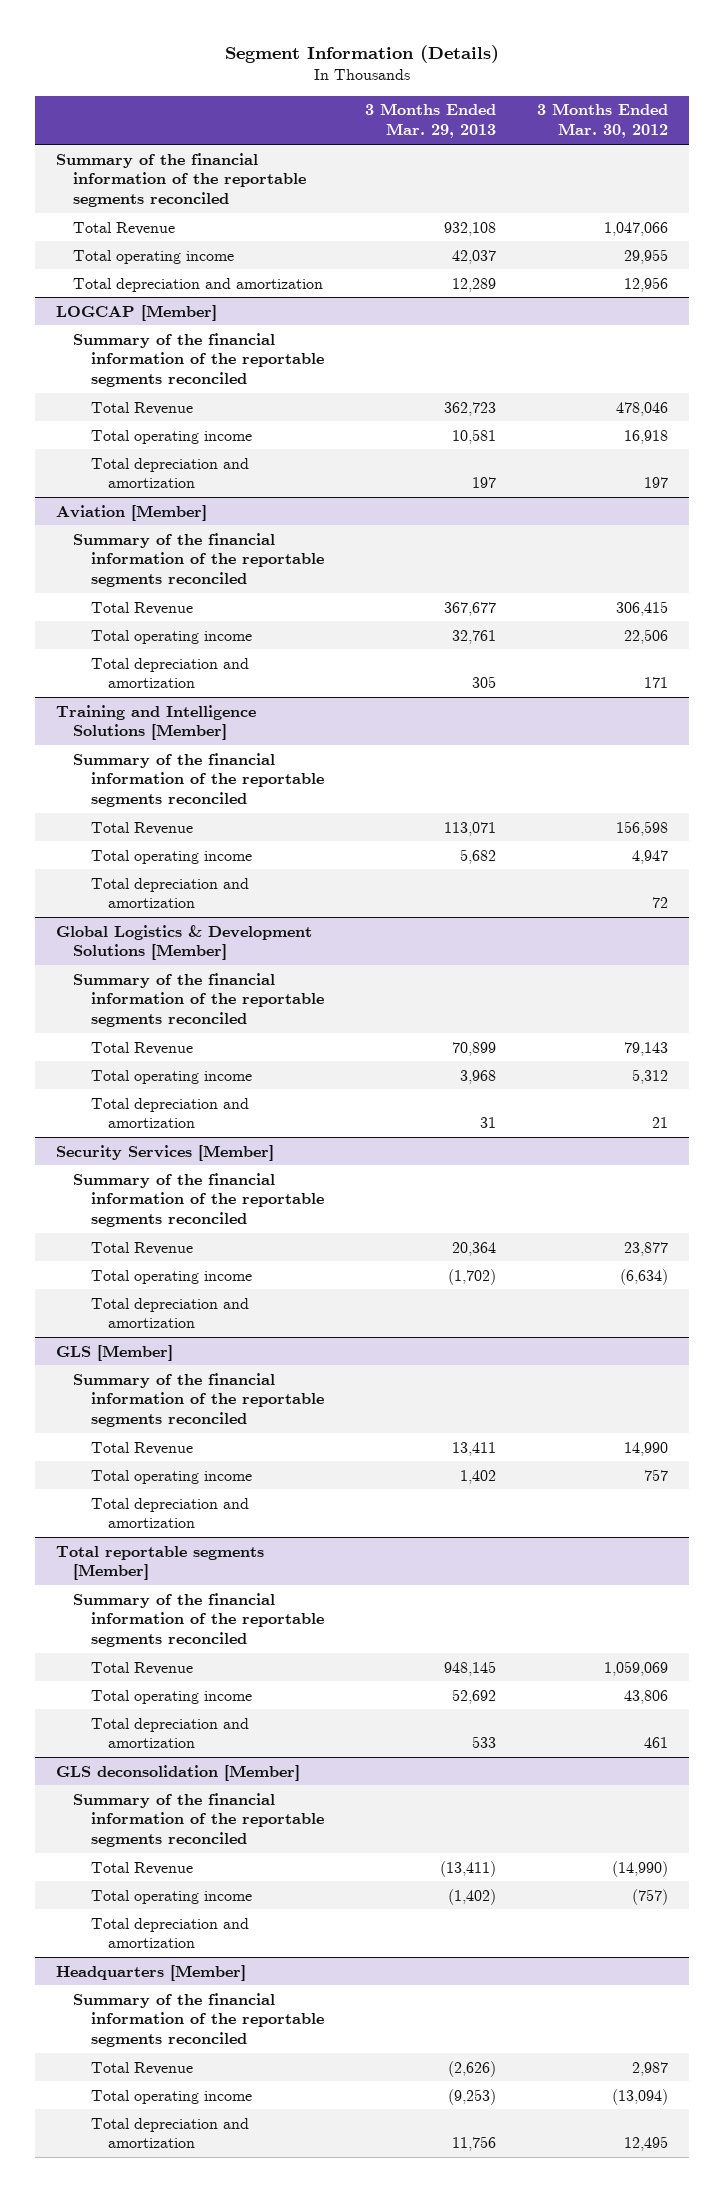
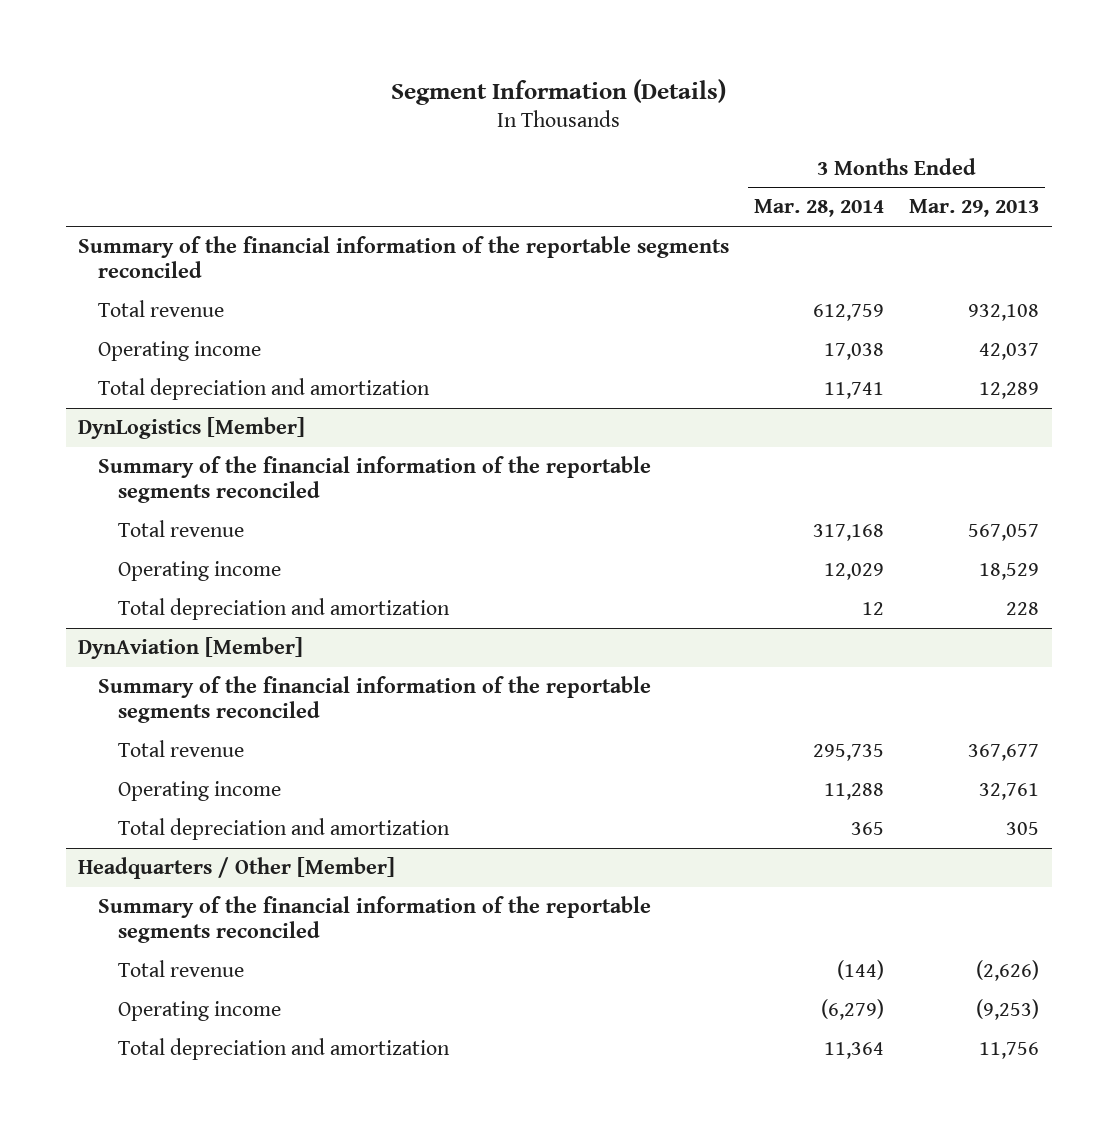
- | 3 Months Ended Mar. 29, 2013 | 3 Months Ended Mar. 30, 2012
+ | 3 Months Ended Mar. 28, 2014 | 3 Months Ended Mar. 29, 2013
- Total Revenue | 932,108 | 1,047,066
- Total operating income | 42,037 | 29,955
+ Total revenue | 612,759 | 932,108
+ Operating income | 17,038 | 42,037
- LOGCAP [Member]
+ DynLogistics [Member]
- Total Revenue | 362,723 | 478,046
- Total operating income | 10,581 | 16,918
- Total depreciation and amortization | 197 | 197
- Aviation [Member]
+ Total revenue | 317,168 | 567,057
+ Operating income | 12,029 | 18,529
+ Total depreciation and amortization | 12 | 228
+ DynAviation [Member]
- Total Revenue | 367,677 | 306,415
- Total operating income | 32,761 | 22,506
+ Total revenue | 295,735 | 367,677
+ Operating income | 11,288 | 32,761
- Training and Intelligence Solutions [Member]
- Summary of the financial information of the reportable segments reconciled
- Total Revenue | 113,071 | 156,598
- Total operating income | 5,682 | 4,947
- Total depreciation and amortization | | 72
- Global Logistics & Development Solutions [Member]
- Summary of the financial information of the reportable segments reconciled
- Total Revenue | 70,899 | 79,143
- Total operating income | 3,968 | 5,312
- Total depreciation and amortization | 31 | 21
- Security Services [Member]
- Summary of the financial information of the reportable segments reconciled
- Total Revenue | 20,364 | 23,877
- Total operating income | (1,702) | (6,634)
- Total depreciation and amortization
- GLS [Member]
- Summary of the financial information of the reportable segments reconciled
- Total Revenue | 13,411 | 14,990
- Total operating income | 1,402 | 757
- Total depreciation and amortization
- Total reportable segments [Member]
- Summary of the financial information of the reportable segments reconciled
- Total Revenue | 948,145 | 1,059,069
- Total operating income | 52,692 | 43,806
- Total depreciation and amortization | 533 | 461
- GLS deconsolidation [Member]
- Summary of the financial information of the reportable segments reconciled
- Total Revenue | (13,411) | (14,990)
- Total operating income | (1,402) | (757)
- Total depreciation and amortization
- Headquarters [Member]
+ Headquarters / Other [Member]
- Total Revenue | (2,626) | 2,987
- Total operating income | (9,253) | (13,094)
+ Total revenue | (144) | (2,626)
+ Operating income | (6,279) | (9,253)

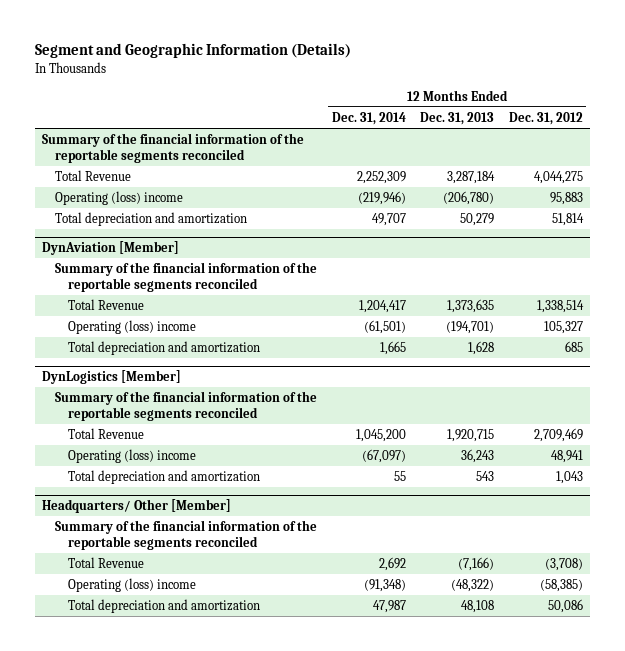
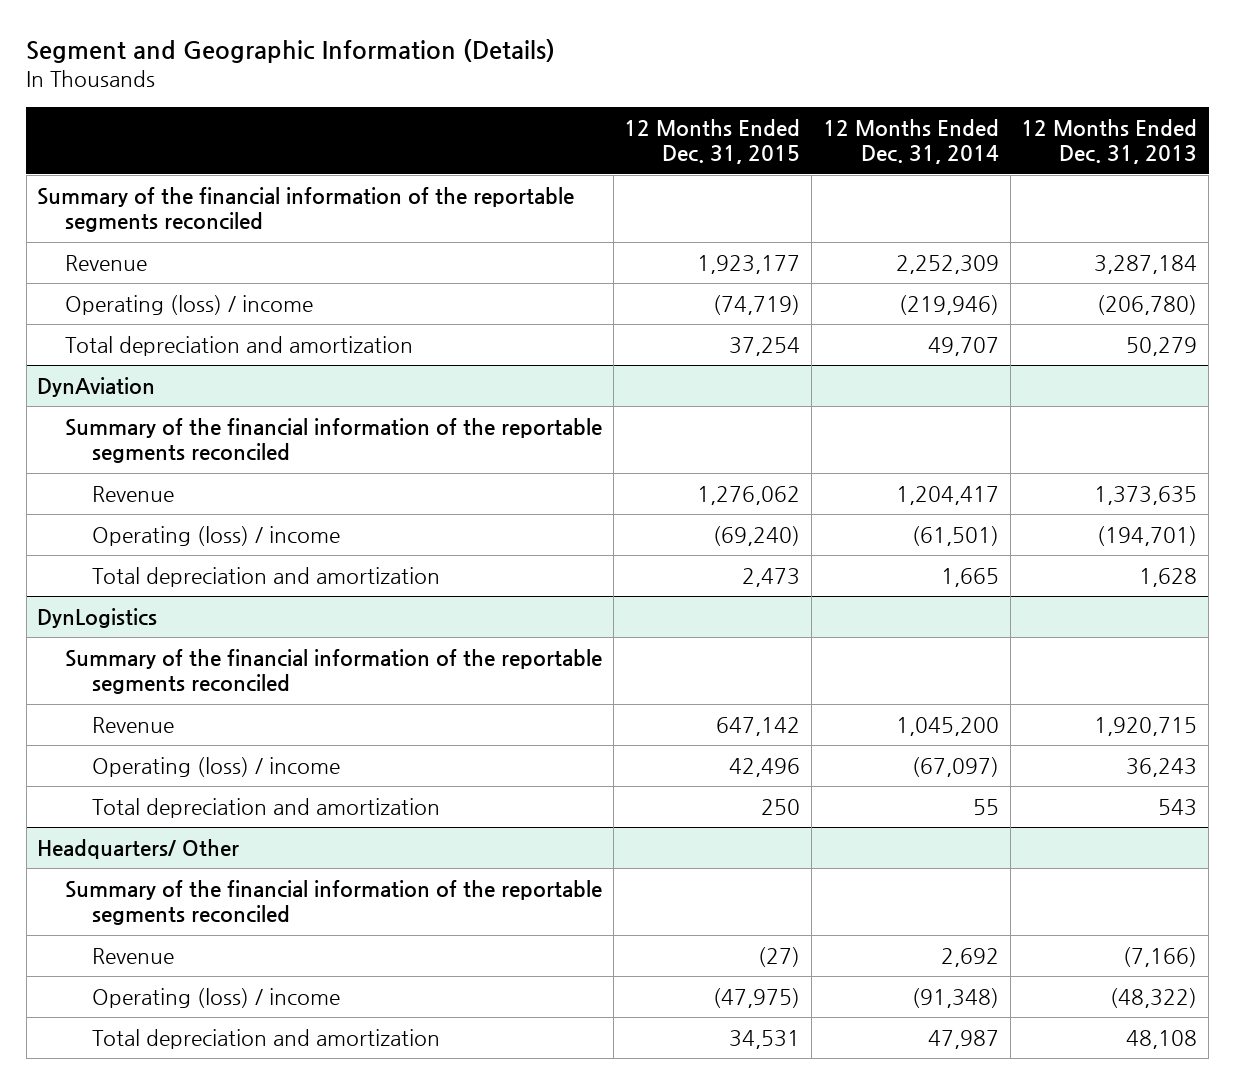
- | 12 Months Ended Dec. 31, 2014 | 12 Months Ended Dec. 31, 2013 | 12 Months Ended Dec. 31, 2012
+ | 12 Months Ended Dec. 31, 2015 | 12 Months Ended Dec. 31, 2014 | 12 Months Ended Dec. 31, 2013
- Total Revenue | 2,252,309 | 3,287,184 | 4,044,275
- Operating (loss) income | (219,946) | (206,780) | 95,883
+ Revenue | 1,923,177 | 2,252,309 | 3,287,184
+ Operating (loss) / income | (74,719) | (219,946) | (206,780)
- DynAviation [Member]
+ DynAviation
- Total Revenue | 1,204,417 | 1,373,635 | 1,338,514
- Operating (loss) income | (61,501) | (194,701) | 105,327
+ Revenue | 1,276,062 | 1,204,417 | 1,373,635
+ Operating (loss) / income | (69,240) | (61,501) | (194,701)
- DynLogistics [Member]
+ DynLogistics
- Total Revenue | 1,045,200 | 1,920,715 | 2,709,469
- Operating (loss) income | (67,097) | 36,243 | 48,941
+ Revenue | 647,142 | 1,045,200 | 1,920,715
+ Operating (loss) / income | 42,496 | (67,097) | 36,243
- Headquarters/ Other [Member]
+ Headquarters/ Other
- Total Revenue | 2,692 | (7,166) | (3,708)
- Operating (loss) income | (91,348) | (48,322) | (58,385)
+ Revenue | (27) | 2,692 | (7,166)
+ Operating (loss) / income | (47,975) | (91,348) | (48,322)

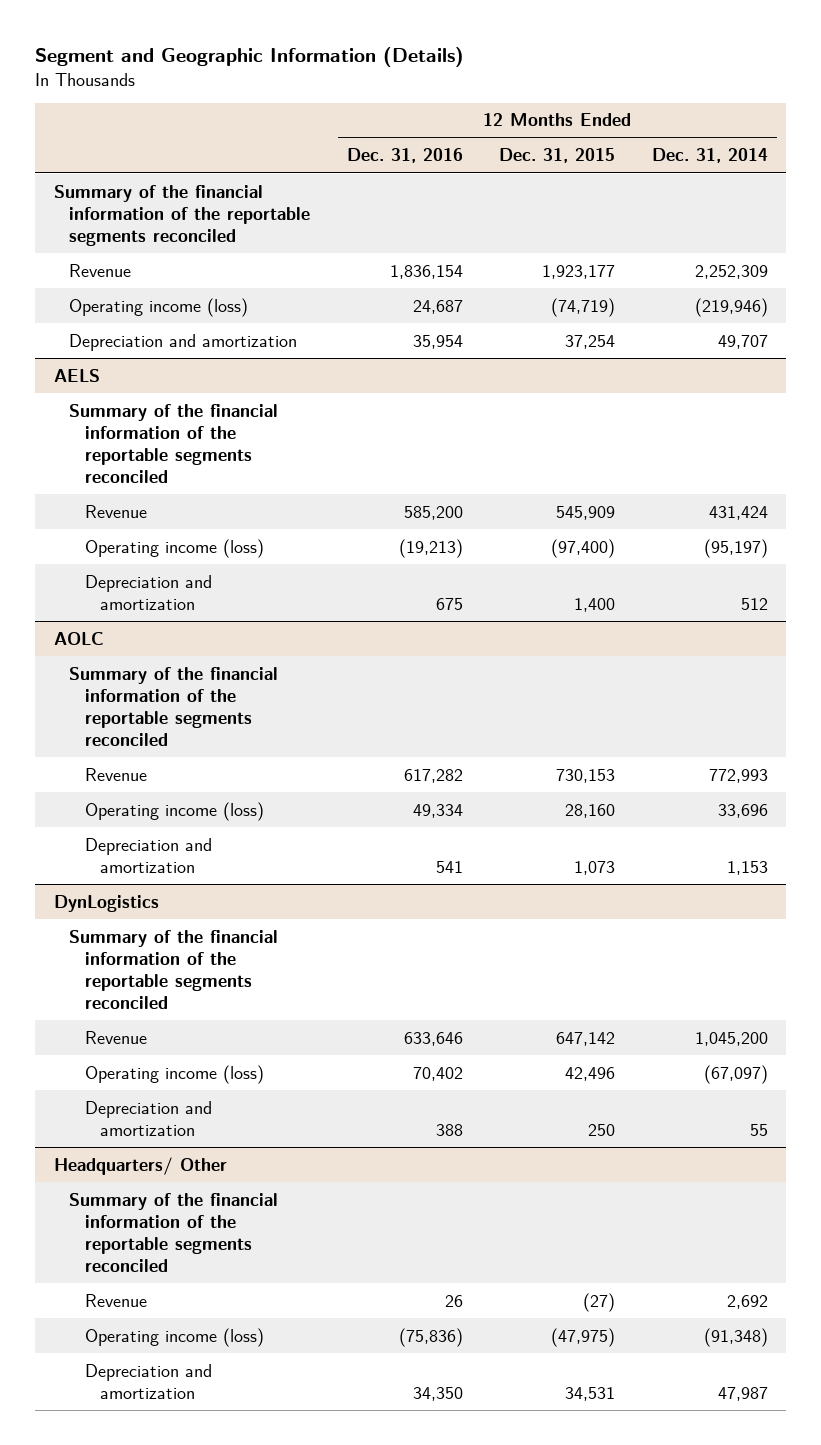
- | 12 Months Ended Dec. 31, 2015 | 12 Months Ended Dec. 31, 2014 | 12 Months Ended Dec. 31, 2013
+ | 12 Months Ended Dec. 31, 2016 | 12 Months Ended Dec. 31, 2015 | 12 Months Ended Dec. 31, 2014
- Operating (loss) / income | (74,719) | (219,946) | (206,780)
- Total depreciation and amortization | 37,254 | 49,707 | 50,279
- DynAviation
+ Operating income (loss) | 24,687 | (74,719) | (219,946)
+ Depreciation and amortization | 35,954 | 37,254 | 49,707
+ AELS
- Revenue | 1,276,062 | 1,204,417 | 1,373,635
- Operating (loss) / income | (69,240) | (61,501) | (194,701)
- Total depreciation and amortization | 2,473 | 1,665 | 1,628
+ Revenue | 585,200 | 545,909 | 431,424
+ Operating income (loss) | (19,213) | (97,400) | (95,197)
+ Depreciation and amortization | 675 | 1,400 | 512
+ AOLC
+ Summary of the financial information of the reportable segments reconciled
+ Revenue | 617,282 | 730,153 | 772,993
+ Operating income (loss) | 49,334 | 28,160 | 33,696
+ Depreciation and amortization | 541 | 1,073 | 1,153
@ DynLogistics
- Operating (loss) / income | 42,496 | (67,097) | 36,243
- Total depreciation and amortization | 250 | 55 | 543
+ Operating income (loss) | 70,402 | 42,496 | (67,097)
+ Depreciation and amortization | 388 | 250 | 55
@ Headquarters/ Other
- Operating (loss) / income | (47,975) | (91,348) | (48,322)
- Total depreciation and amortization | 34,531 | 47,987 | 48,108
+ Operating income (loss) | (75,836) | (47,975) | (91,348)
+ Depreciation and amortization | 34,350 | 34,531 | 47,987

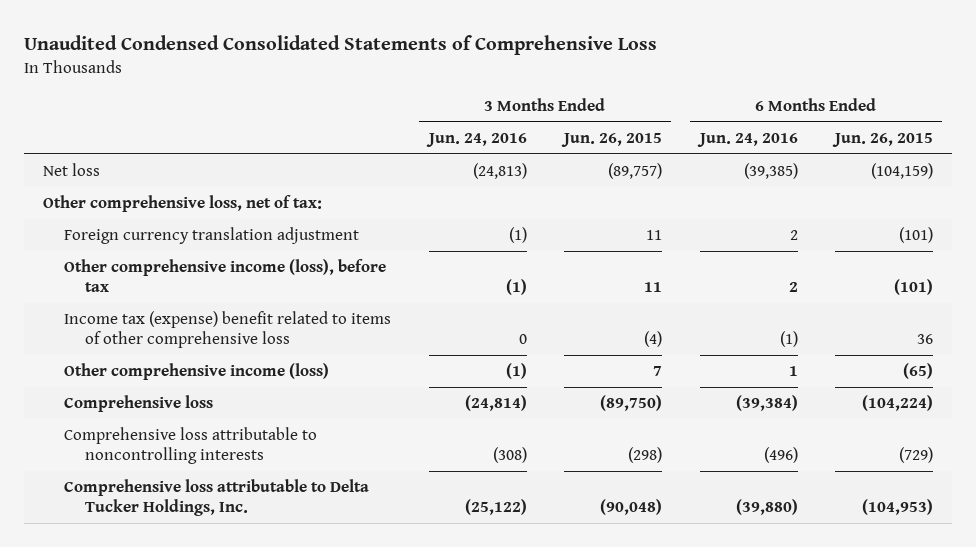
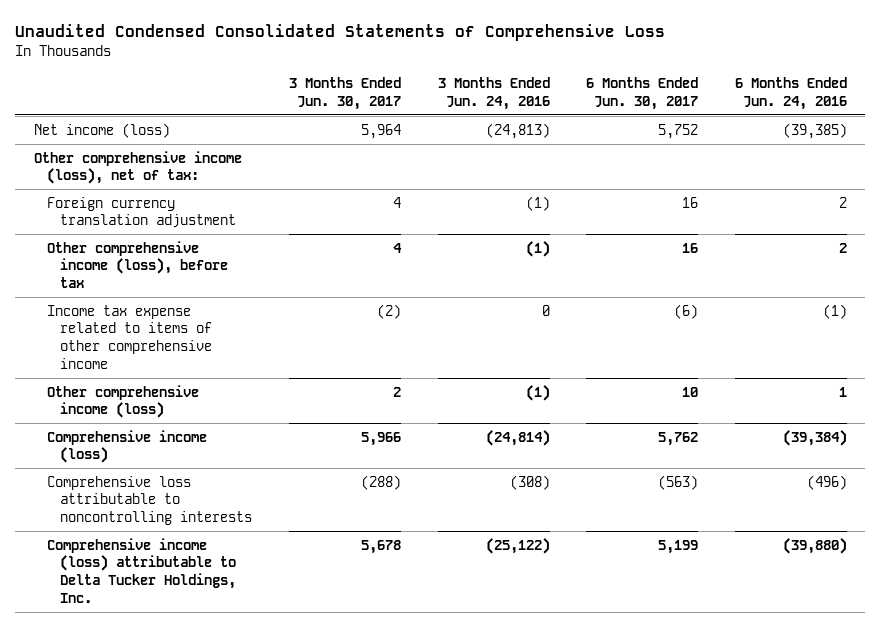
- | 3 Months Ended Jun. 24, 2016 | 3 Months Ended Jun. 26, 2015 | 6 Months Ended Jun. 24, 2016 | 6 Months Ended Jun. 26, 2015
+ | 3 Months Ended Jun. 30, 2017 | 3 Months Ended Jun. 24, 2016 | 6 Months Ended Jun. 30, 2017 | 6 Months Ended Jun. 24, 2016
- Net loss | (24,813) | (89,757) | (39,385) | (104,159)
- Other comprehensive loss, net of tax:
+ Net income (loss) | 5,964 | (24,813) | 5,752 | (39,385)
+ Other comprehensive income (loss), net of tax:
- Income tax (expense) benefit related to items of other comprehensive loss | 0 | (4) | (1) | 36
+ Income tax expense related to items of other comprehensive income | (2) | 0 | (6) | (1)
- Comprehensive loss | (24,814) | (89,750) | (39,384) | (104,224)
+ Comprehensive income (loss) | 5,966 | (24,814) | 5,762 | (39,384)
- Comprehensive loss attributable to Delta Tucker Holdings, Inc. | (25,122) | (90,048) | (39,880) | (104,953)
+ Comprehensive income (loss) attributable to Delta Tucker Holdings, Inc. | 5,678 | (25,122) | 5,199 | (39,880)

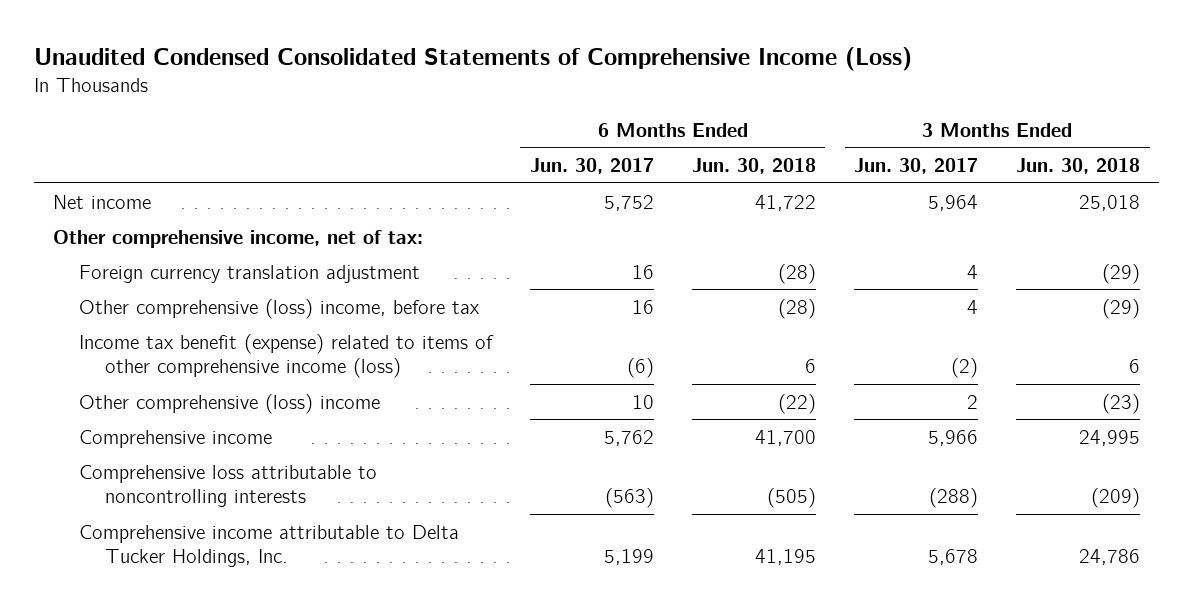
- Unaudited Condensed Consolidated Statements of Comprehensive Loss
+ Unaudited Condensed Consolidated Statements of Comprehensive Income (Loss)
- | 3 Months Ended Jun. 30, 2017 | 3 Months Ended Jun. 24, 2016 | 6 Months Ended Jun. 30, 2017 | 6 Months Ended Jun. 24, 2016
+ | 6 Months Ended Jun. 30, 2017 | 6 Months Ended Jun. 30, 2018 | 3 Months Ended Jun. 30, 2017 | 3 Months Ended Jun. 30, 2018
- Net income (loss) | 5,964 | (24,813) | 5,752 | (39,385)
- Other comprehensive income (loss), net of tax:
+ Net income | 5,752 | 41,722 | 5,964 | 25,018
+ Other comprehensive income, net of tax:
- Other comprehensive income (loss), before tax | 4 | (1) | 16 | 2
- Income tax expense related to items of other comprehensive income | (2) | 0 | (6) | (1)
- Other comprehensive income (loss) | 2 | (1) | 10 | 1
- Comprehensive income (loss) | 5,966 | (24,814) | 5,762 | (39,384)
+ Other comprehensive (loss) income, before tax | 16 | (28) | 4 | (29)
+ Income tax benefit (expense) related to items of other comprehensive income (loss) | (6) | 6 | (2) | 6
+ Other comprehensive (loss) income | 10 | (22) | 2 | (23)
+ Comprehensive income | 5,762 | 41,700 | 5,966 | 24,995
- Comprehensive income (loss) attributable to Delta Tucker Holdings, Inc. | 5,678 | (25,122) | 5,199 | (39,880)
+ Comprehensive income attributable to Delta Tucker Holdings, Inc. | 5,199 | 41,195 | 5,678 | 24,786

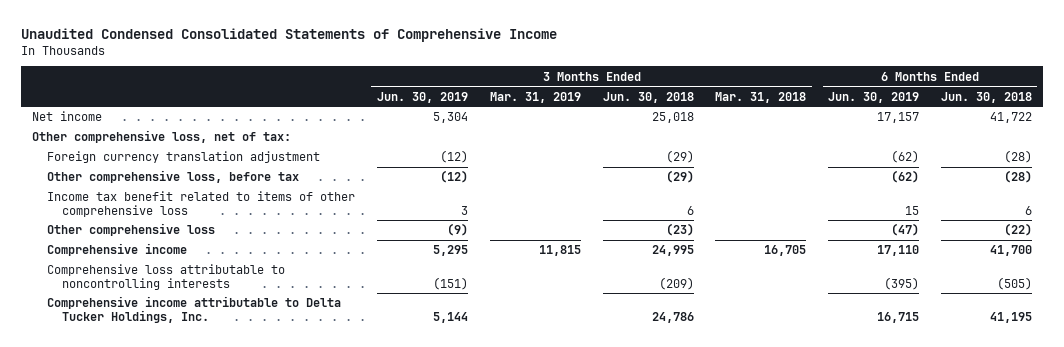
- Unaudited Condensed Consolidated Statements of Comprehensive Income (Loss)
+ Unaudited Condensed Consolidated Statements of Comprehensive Income
- | 6 Months Ended Jun. 30, 2017 | 6 Months Ended Jun. 30, 2018 | 3 Months Ended Jun. 30, 2017 | 3 Months Ended Jun. 30, 2018
+ | 3 Months Ended Jun. 30, 2019 | 3 Months Ended Mar. 31, 2019 | 3 Months Ended Jun. 30, 2018 | 3 Months Ended Mar. 31, 2018 | 6 Months Ended Jun. 30, 2019 | 6 Months Ended Jun. 30, 2018
- Other comprehensive income, net of tax:
+ Other comprehensive loss, net of tax:
- Other comprehensive (loss) income, before tax | 16 | (28) | 4 | (29)
- Income tax benefit (expense) related to items of other comprehensive income (loss) | (6) | 6 | (2) | 6
- Other comprehensive (loss) income | 10 | (22) | 2 | (23)
+ Other comprehensive loss, before tax | (12) | | (29) | | (62) | (28)
+ Income tax benefit related to items of other comprehensive loss | 3 | | 6 | | 15 | 6
+ Other comprehensive loss | (9) | | (23) | | (47) | (22)

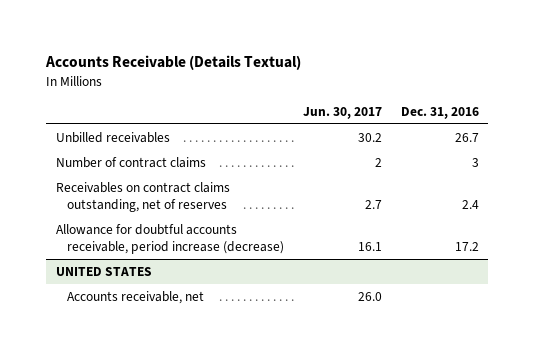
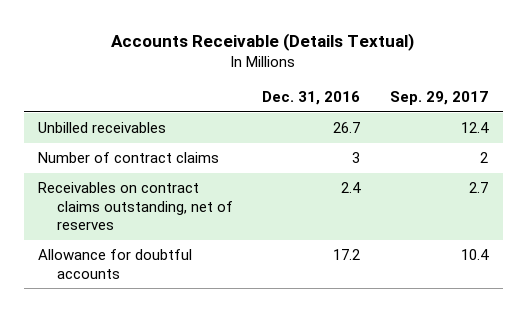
- | Jun. 30, 2017 | Dec. 31, 2016
+ | Dec. 31, 2016 | Sep. 29, 2017
- Allowance for doubtful accounts receivable, period increase (decrease) | 16.1 | 17.2
- UNITED STATES
- Accounts receivable, net | 26.0 |
+ Allowance for doubtful accounts | 17.2 | 10.4

